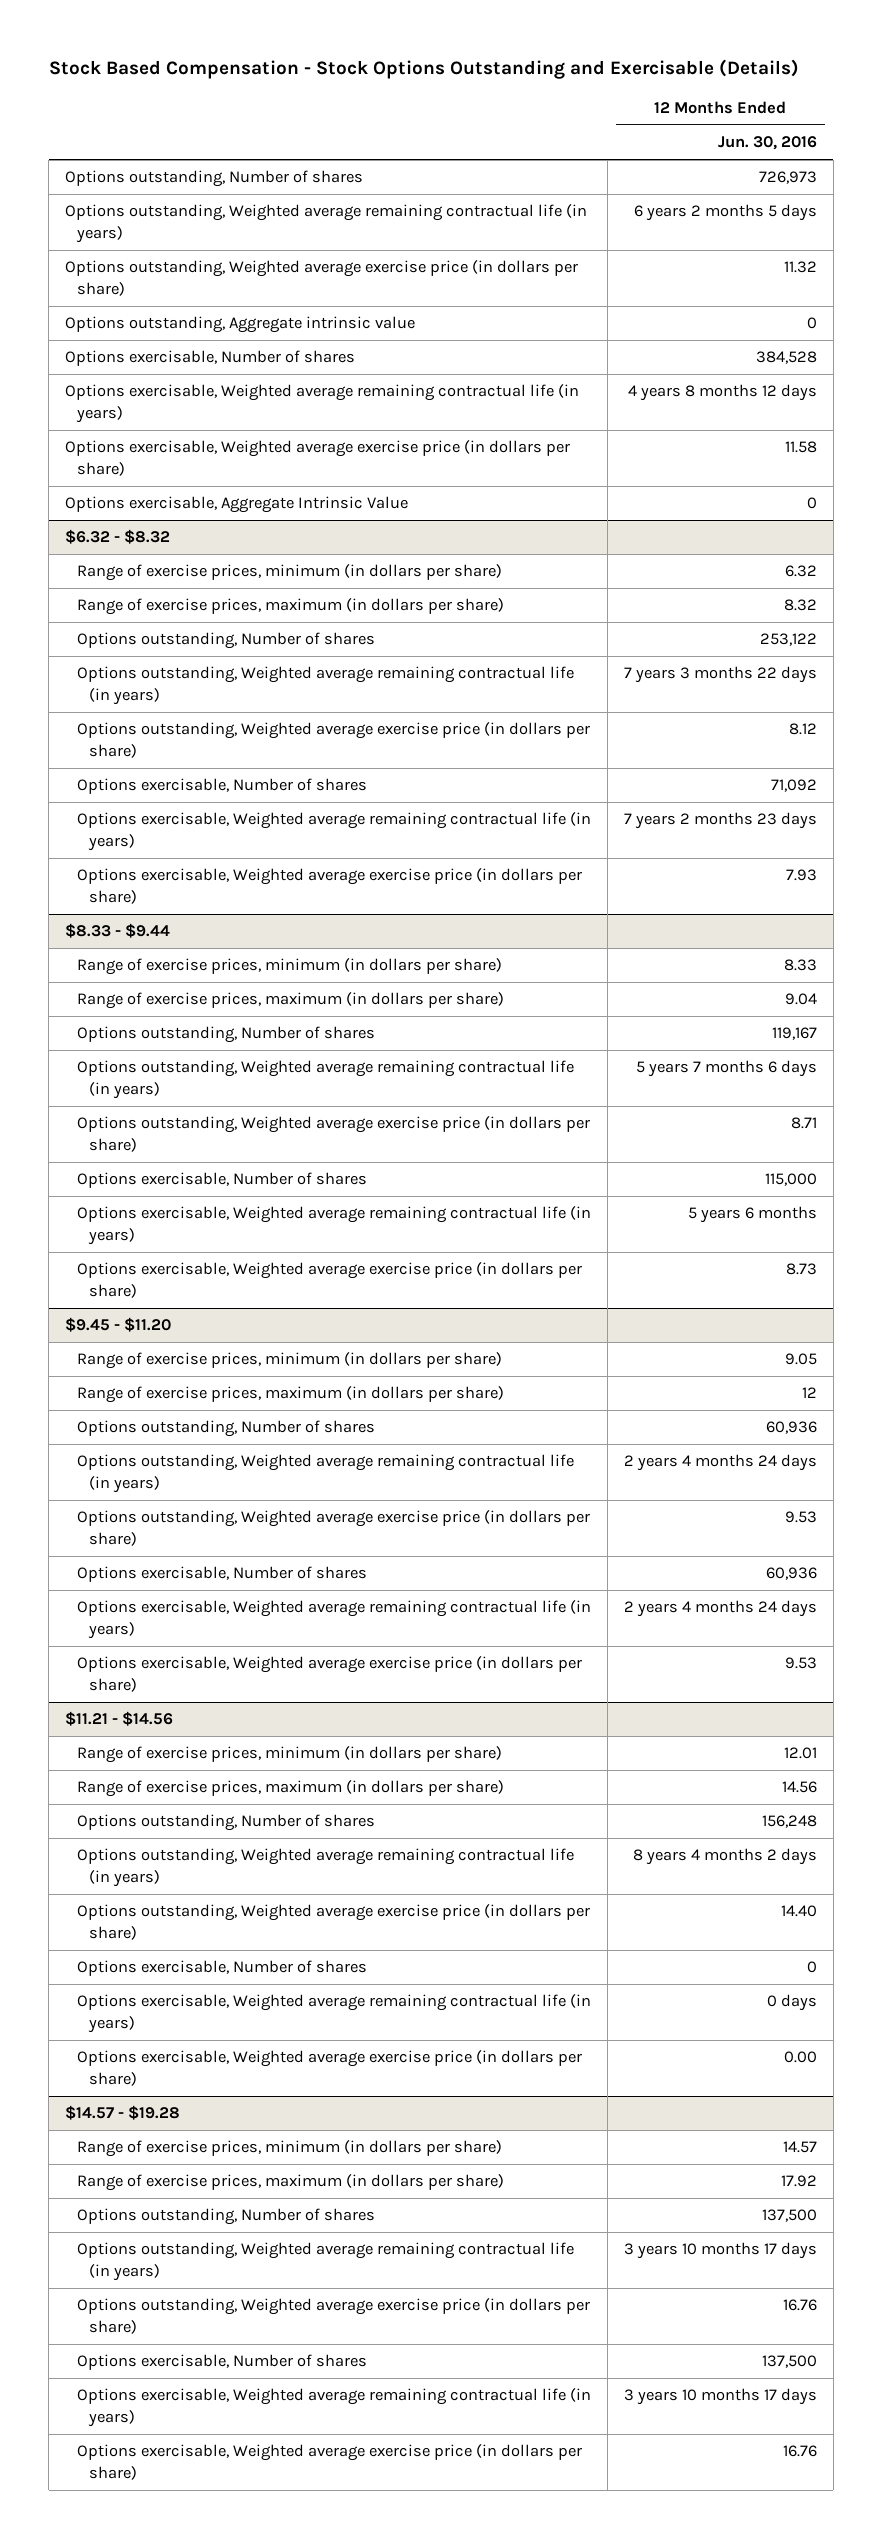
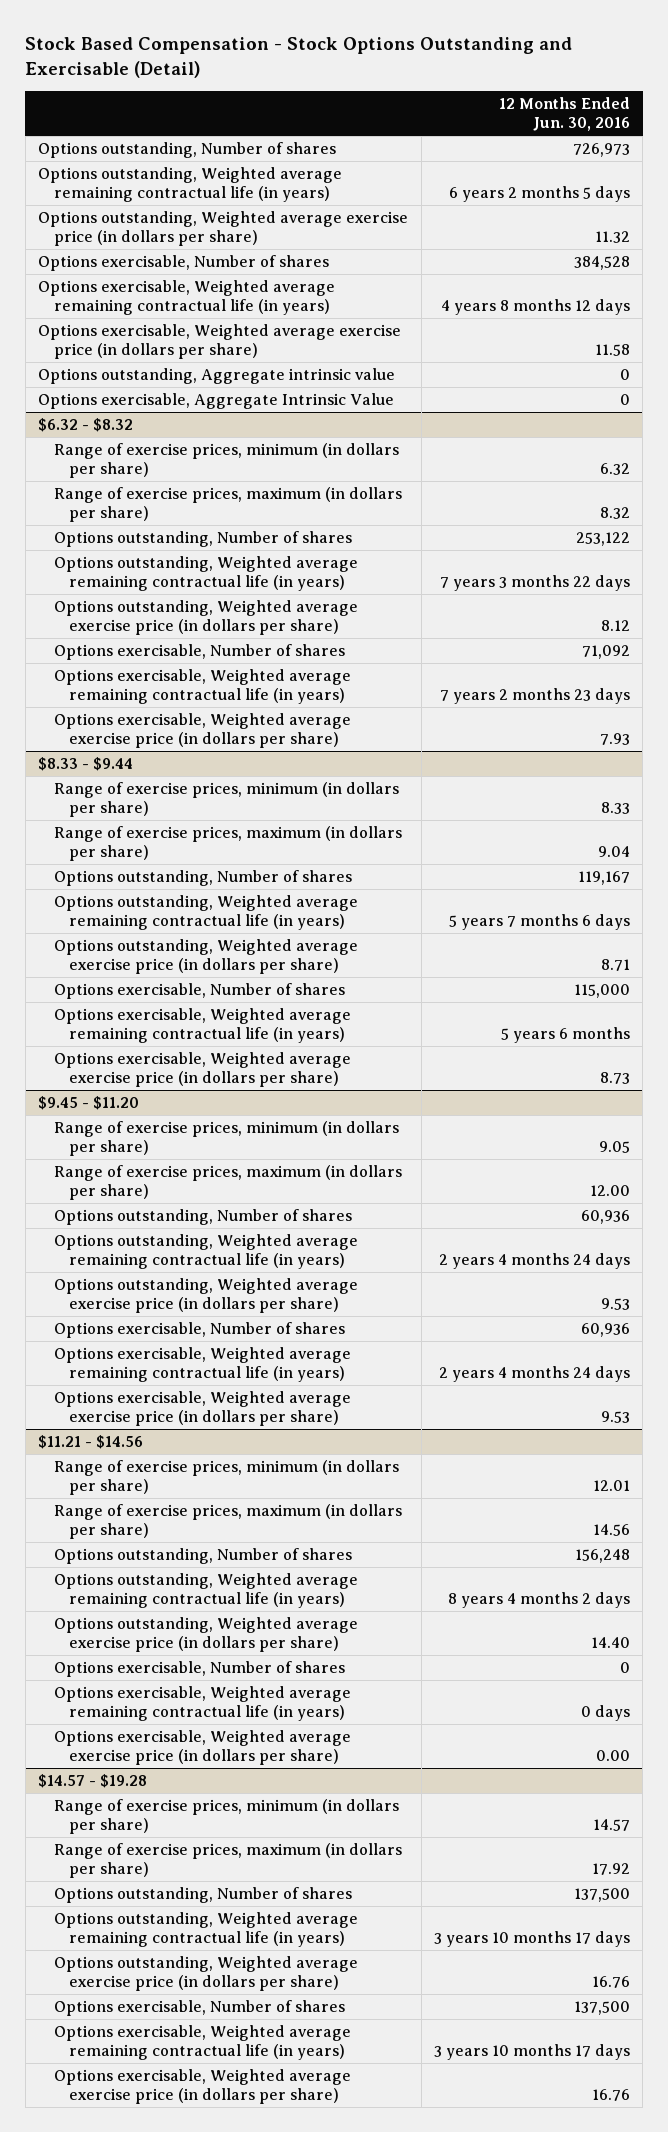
- Stock Based Compensation - Stock Options Outstanding and Exercisable (Details)
+ Stock Based Compensation - Stock Options Outstanding and Exercisable (Detail)
moved down: Options outstanding, Aggregate intrinsic value | 0
@ $9.45 - $11.20
- Range of exercise prices, maximum (in dollars per share) | 12
+ Range of exercise prices, maximum (in dollars per share) | 12.00

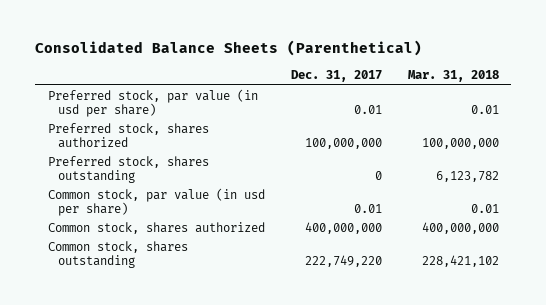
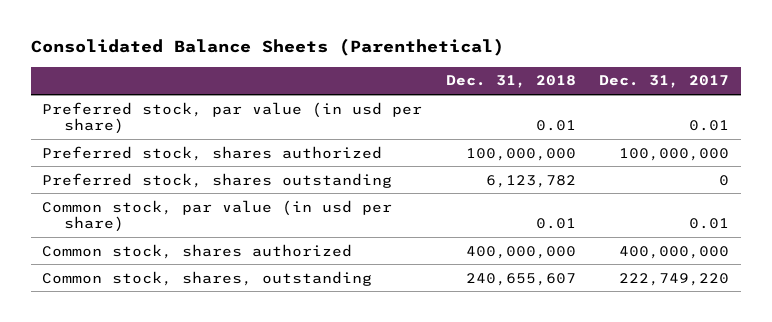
- | Dec. 31, 2017 | Mar. 31, 2018
+ | Dec. 31, 2018 | Dec. 31, 2017
- Common stock, shares outstanding | 222,749,220 | 228,421,102
+ Common stock, shares, outstanding | 240,655,607 | 222,749,220

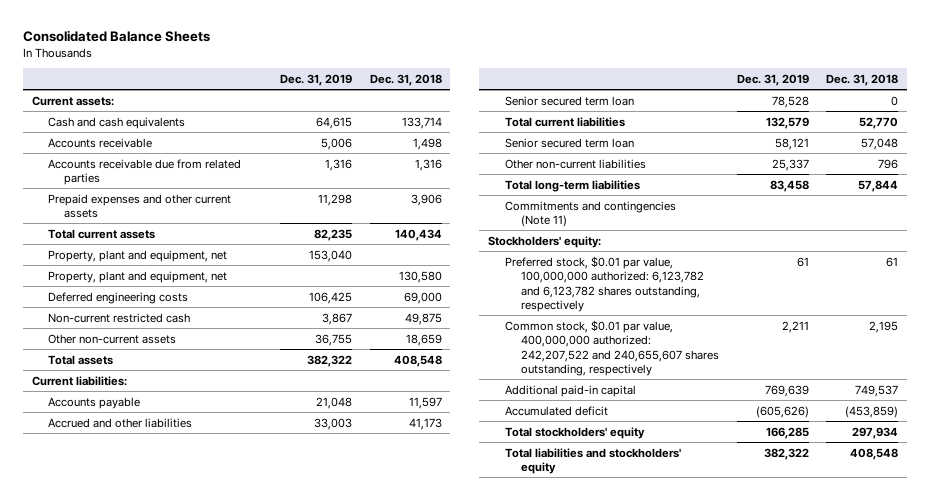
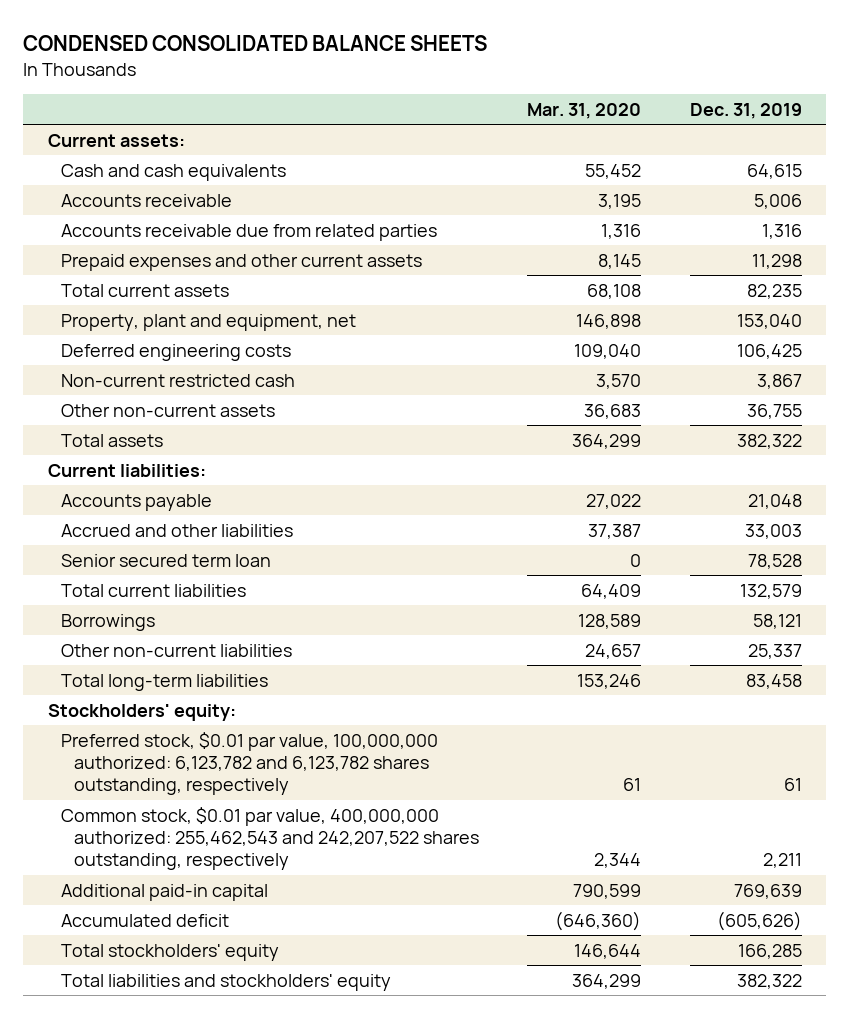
- Consolidated Balance Sheets
+ CONDENSED CONSOLIDATED BALANCE SHEETS
- | Dec. 31, 2019 | Dec. 31, 2018
+ | Mar. 31, 2020 | Dec. 31, 2019
- Property, plant and equipment, net | | 130,580
- Senior secured term loan | 58,121 | 57,048
+ Borrowings | 128,589 | 58,121
- Commitments and contingencies (Note 11)
- Common stock, $0.01 par value, 400,000,000 authorized: 242,207,522 and 240,655,607 shares outstanding, respectively | 2,211 | 2,195
+ Common stock, $0.01 par value, 400,000,000 authorized: 255,462,543 and 242,207,522 shares outstanding, respectively | 2,344 | 2,211

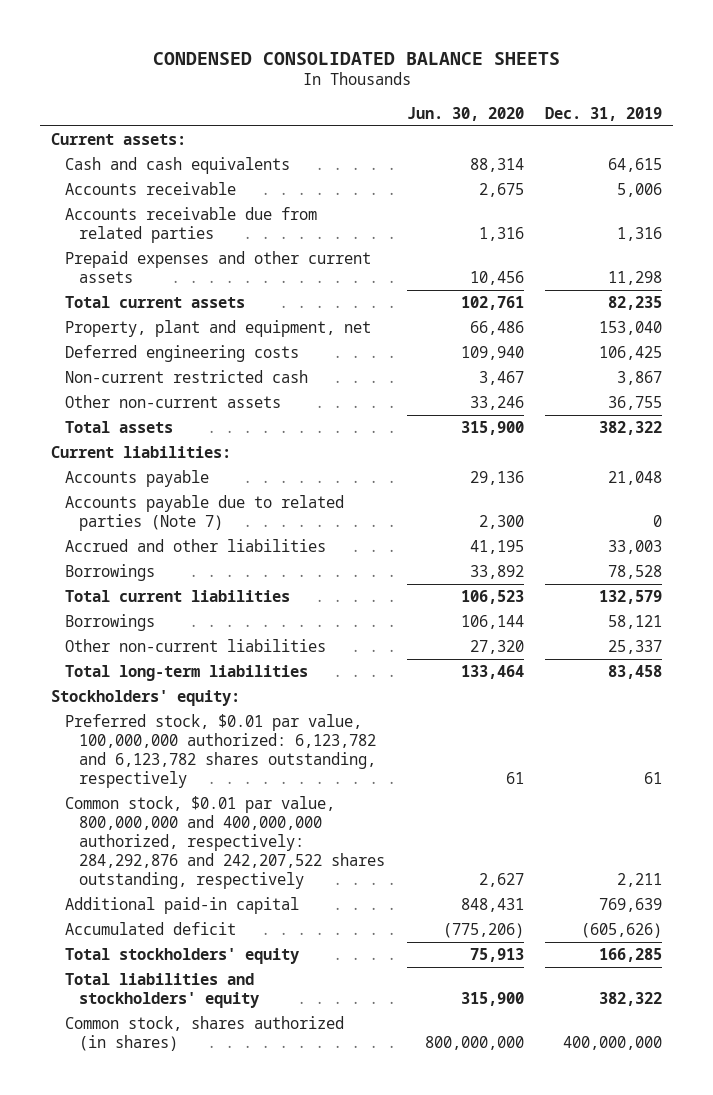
- | Mar. 31, 2020 | Dec. 31, 2019
+ | Jun. 30, 2020 | Dec. 31, 2019
+ Accounts payable due to related parties (Note 7) | 2,300 | 0
- Senior secured term loan | 0 | 78,528
+ Borrowings | 33,892 | 78,528
- Common stock, $0.01 par value, 400,000,000 authorized: 255,462,543 and 242,207,522 shares outstanding, respectively | 2,344 | 2,211
+ Common stock, $0.01 par value, 800,000,000 and 400,000,000 authorized, respectively: 284,292,876 and 242,207,522 shares outstanding, respectively | 2,627 | 2,211
+ Common stock, shares authorized (in shares) | 800,000,000 | 400,000,000

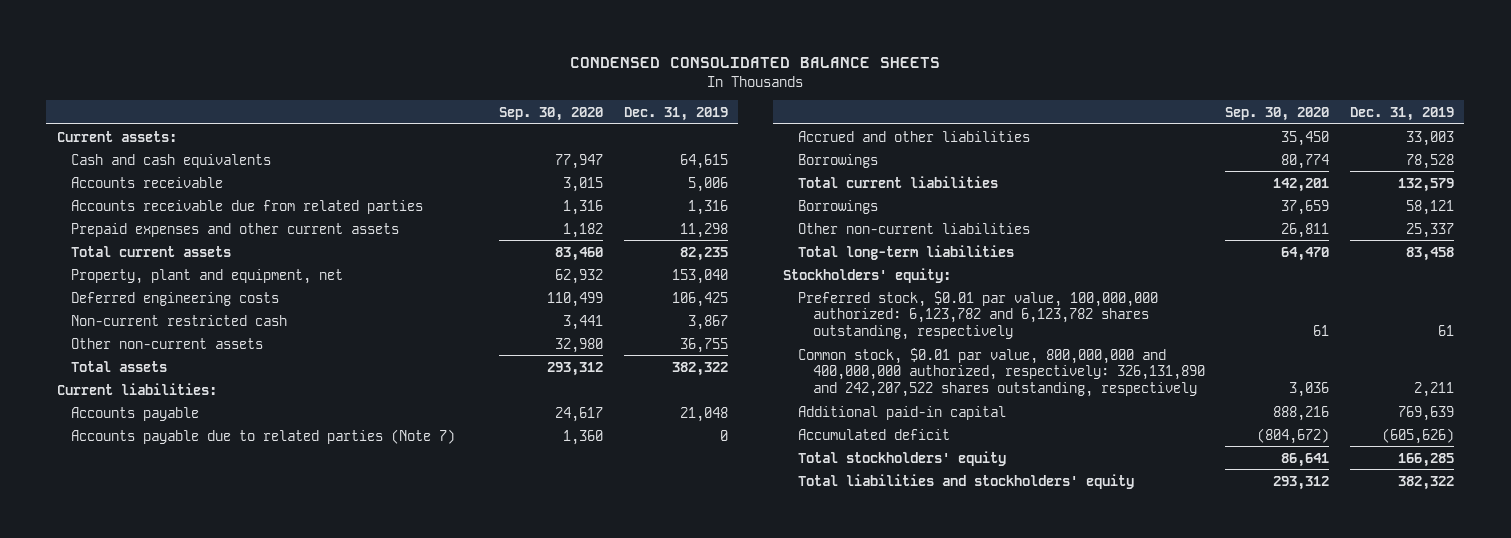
- | Jun. 30, 2020 | Dec. 31, 2019
+ | Sep. 30, 2020 | Dec. 31, 2019
- Common stock, $0.01 par value, 800,000,000 and 400,000,000 authorized, respectively: 284,292,876 and 242,207,522 shares outstanding, respectively | 2,627 | 2,211
+ Common stock, $0.01 par value, 800,000,000 and 400,000,000 authorized, respectively: 326,131,890 and 242,207,522 shares outstanding, respectively | 3,036 | 2,211
- Common stock, shares authorized (in shares) | 800,000,000 | 400,000,000

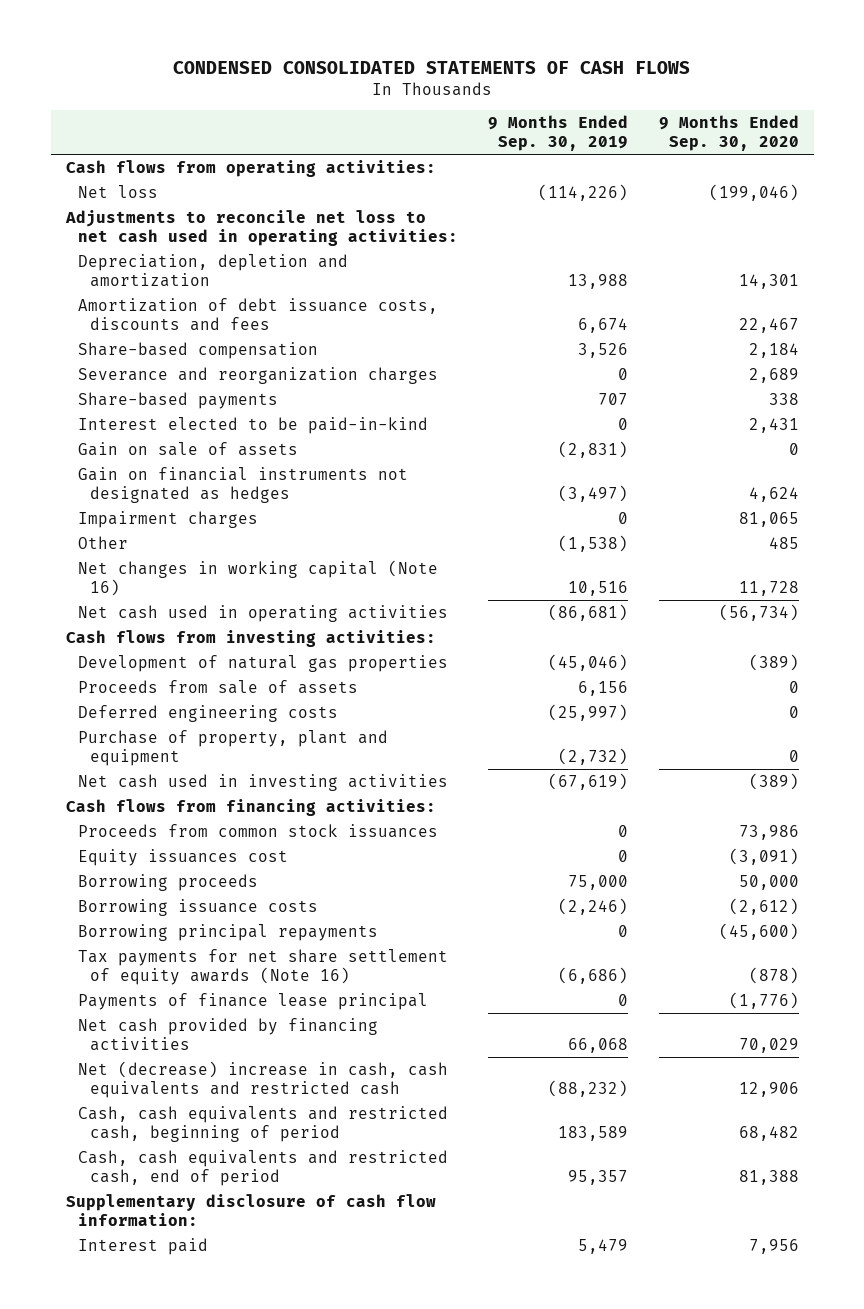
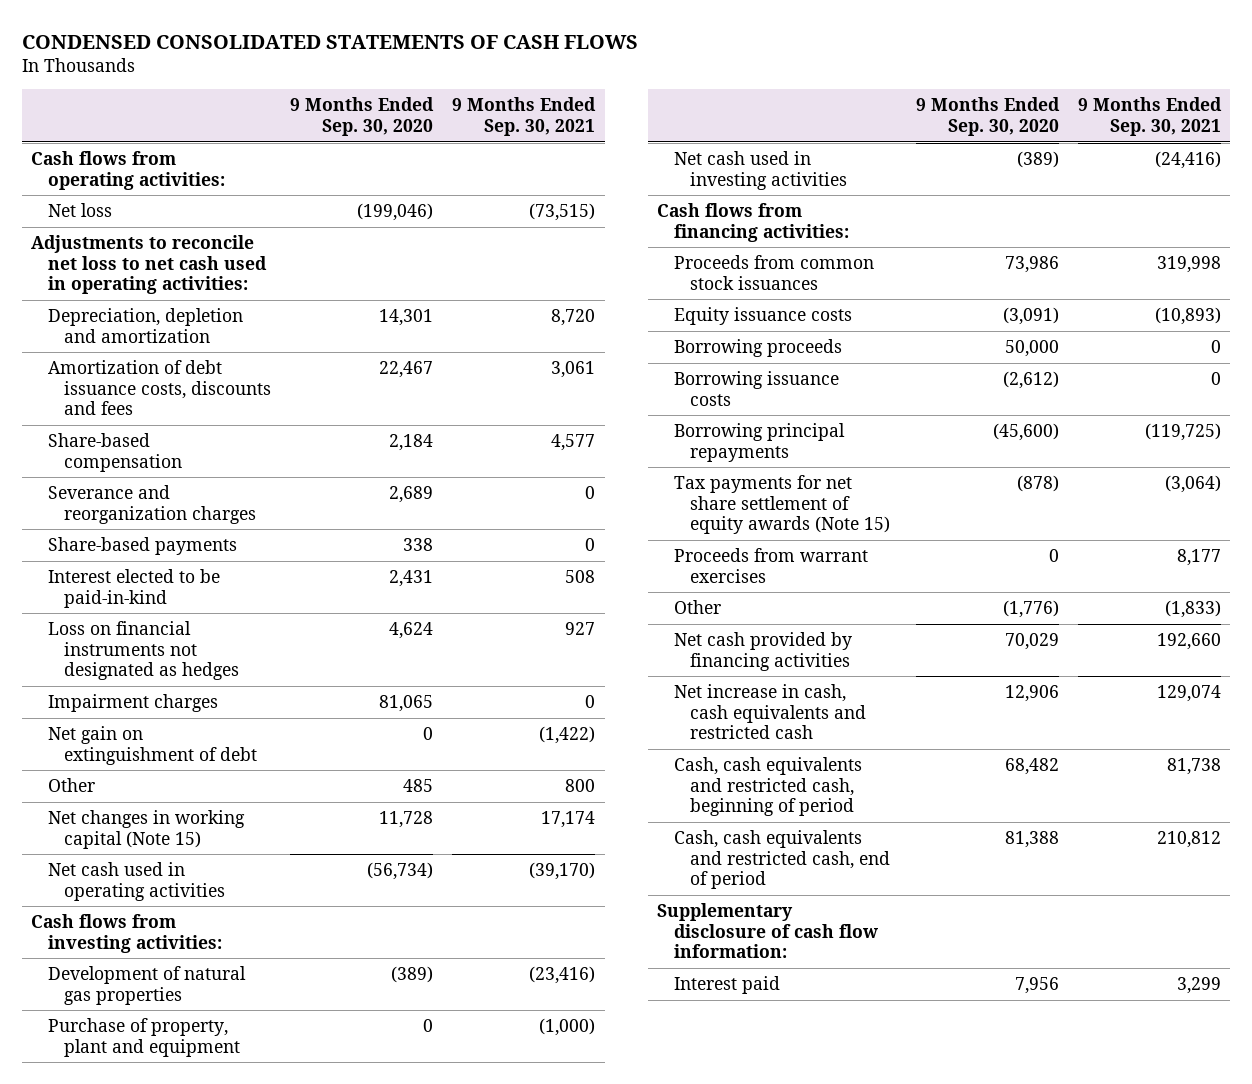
- | 9 Months Ended Sep. 30, 2019 | 9 Months Ended Sep. 30, 2020
+ | 9 Months Ended Sep. 30, 2020 | 9 Months Ended Sep. 30, 2021
- Gain on sale of assets | (2,831) | 0
- Gain on financial instruments not designated as hedges | (3,497) | 4,624
+ Loss on financial instruments not designated as hedges | 4,624 | 927
+ Net gain on extinguishment of debt | 0 | (1,422)
- Net changes in working capital (Note 16) | 10,516 | 11,728
+ Net changes in working capital (Note 15) | 11,728 | 17,174
- Proceeds from sale of assets | 6,156 | 0
- Deferred engineering costs | (25,997) | 0
- Equity issuances cost | 0 | (3,091)
+ Equity issuance costs | (3,091) | (10,893)
- Tax payments for net share settlement of equity awards (Note 16) | (6,686) | (878)
- Payments of finance lease principal | 0 | (1,776)
+ Tax payments for net share settlement of equity awards (Note 15) | (878) | (3,064)
+ Proceeds from warrant exercises | 0 | 8,177
+ Other | (1,776) | (1,833)
- Net (decrease) increase in cash, cash equivalents and restricted cash | (88,232) | 12,906
+ Net increase in cash, cash equivalents and restricted cash | 12,906 | 129,074

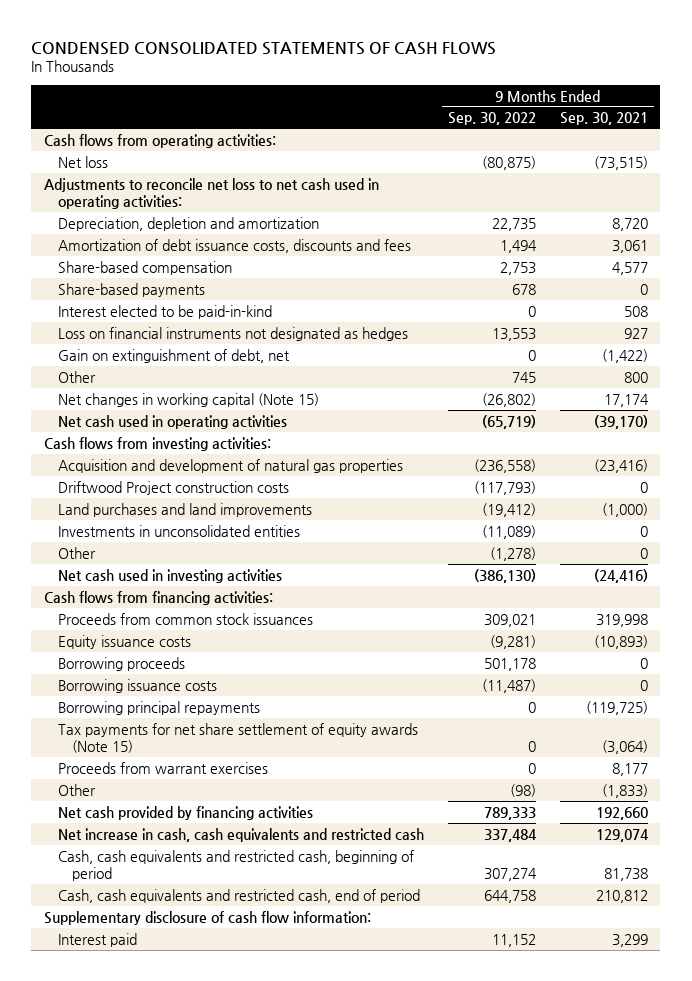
- | 9 Months Ended Sep. 30, 2020 | 9 Months Ended Sep. 30, 2021
+ | 9 Months Ended Sep. 30, 2022 | 9 Months Ended Sep. 30, 2021
- Severance and reorganization charges | 2,689 | 0
- Impairment charges | 81,065 | 0
- Net gain on extinguishment of debt | 0 | (1,422)
+ Gain on extinguishment of debt, net | 0 | (1,422)
- Development of natural gas properties | (389) | (23,416)
- Purchase of property, plant and equipment | 0 | (1,000)
+ Acquisition and development of natural gas properties | (236,558) | (23,416)
+ Driftwood Project construction costs | (117,793) | 0
+ Land purchases and land improvements | (19,412) | (1,000)
+ Investments in unconsolidated entities | (11,089) | 0
+ Other | (1,278) | 0

